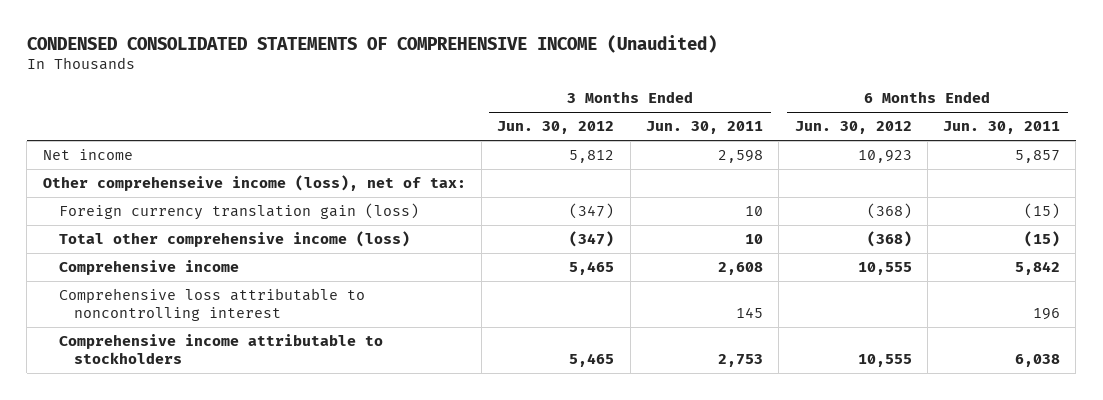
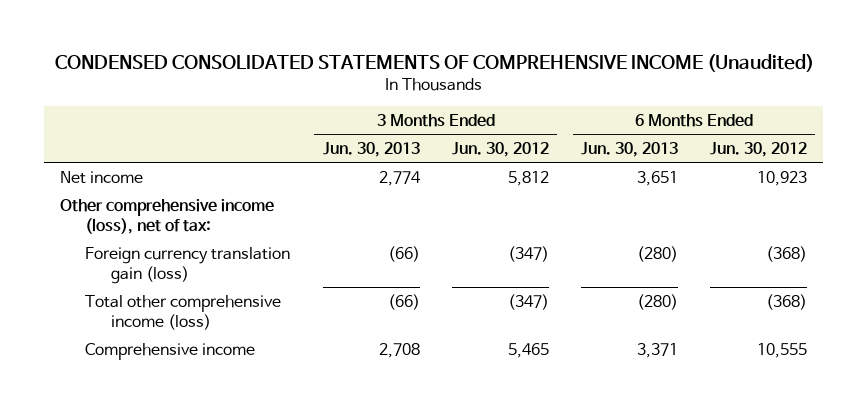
- | 3 Months Ended Jun. 30, 2012 | 3 Months Ended Jun. 30, 2011 | 6 Months Ended Jun. 30, 2012 | 6 Months Ended Jun. 30, 2011
+ | 3 Months Ended Jun. 30, 2013 | 3 Months Ended Jun. 30, 2012 | 6 Months Ended Jun. 30, 2013 | 6 Months Ended Jun. 30, 2012
- Other comprehenseive income (loss), net of tax:
+ Other comprehensive income (loss), net of tax:
- Comprehensive loss attributable to noncontrolling interest | | 145 | | 196
- Comprehensive income attributable to stockholders | 5,465 | 2,753 | 10,555 | 6,038

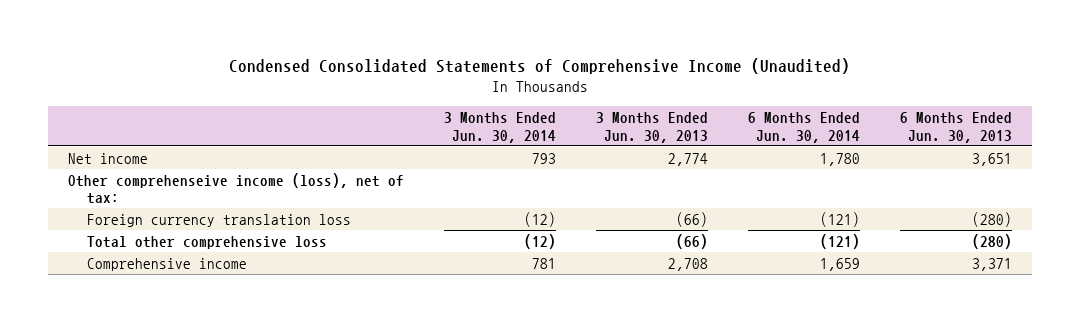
- CONDENSED CONSOLIDATED STATEMENTS OF COMPREHENSIVE INCOME (Unaudited)
+ Condensed Consolidated Statements of Comprehensive Income (Unaudited)
- | 3 Months Ended Jun. 30, 2013 | 3 Months Ended Jun. 30, 2012 | 6 Months Ended Jun. 30, 2013 | 6 Months Ended Jun. 30, 2012
+ | 3 Months Ended Jun. 30, 2014 | 3 Months Ended Jun. 30, 2013 | 6 Months Ended Jun. 30, 2014 | 6 Months Ended Jun. 30, 2013
- Other comprehensive income (loss), net of tax:
- Foreign currency translation gain (loss) | (66) | (347) | (280) | (368)
- Total other comprehensive income (loss) | (66) | (347) | (280) | (368)
+ Other comprehenseive income (loss), net of tax:
+ Foreign currency translation loss | (12) | (66) | (121) | (280)
+ Total other comprehensive loss | (12) | (66) | (121) | (280)

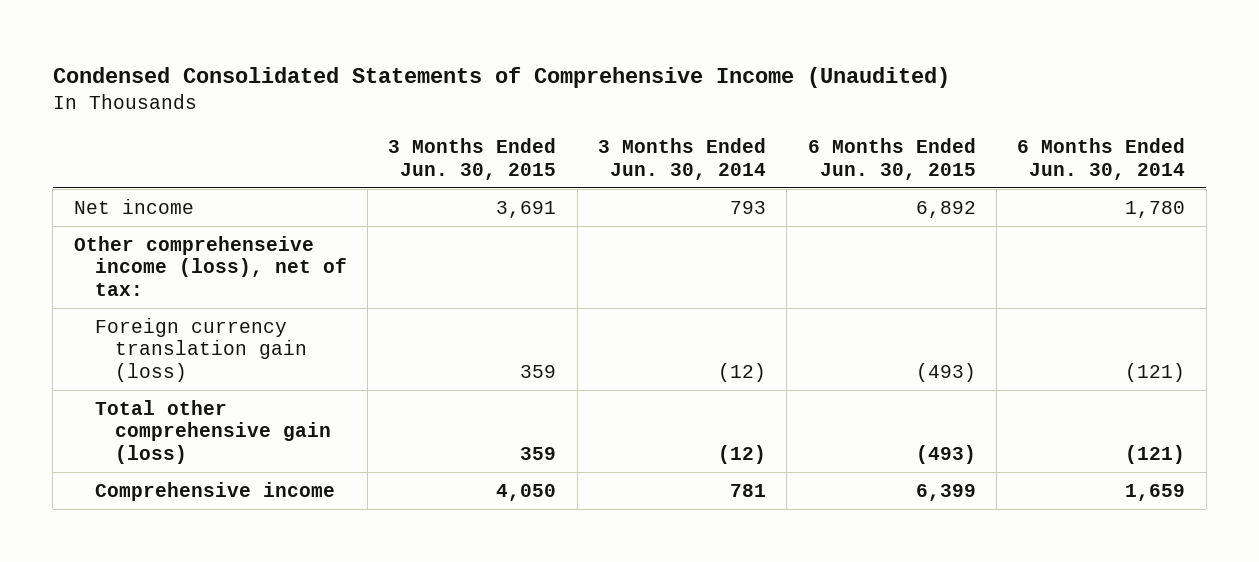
- | 3 Months Ended Jun. 30, 2014 | 3 Months Ended Jun. 30, 2013 | 6 Months Ended Jun. 30, 2014 | 6 Months Ended Jun. 30, 2013
+ | 3 Months Ended Jun. 30, 2015 | 3 Months Ended Jun. 30, 2014 | 6 Months Ended Jun. 30, 2015 | 6 Months Ended Jun. 30, 2014
- Foreign currency translation loss | (12) | (66) | (121) | (280)
- Total other comprehensive loss | (12) | (66) | (121) | (280)
+ Foreign currency translation gain (loss) | 359 | (12) | (493) | (121)
+ Total other comprehensive gain (loss) | 359 | (12) | (493) | (121)

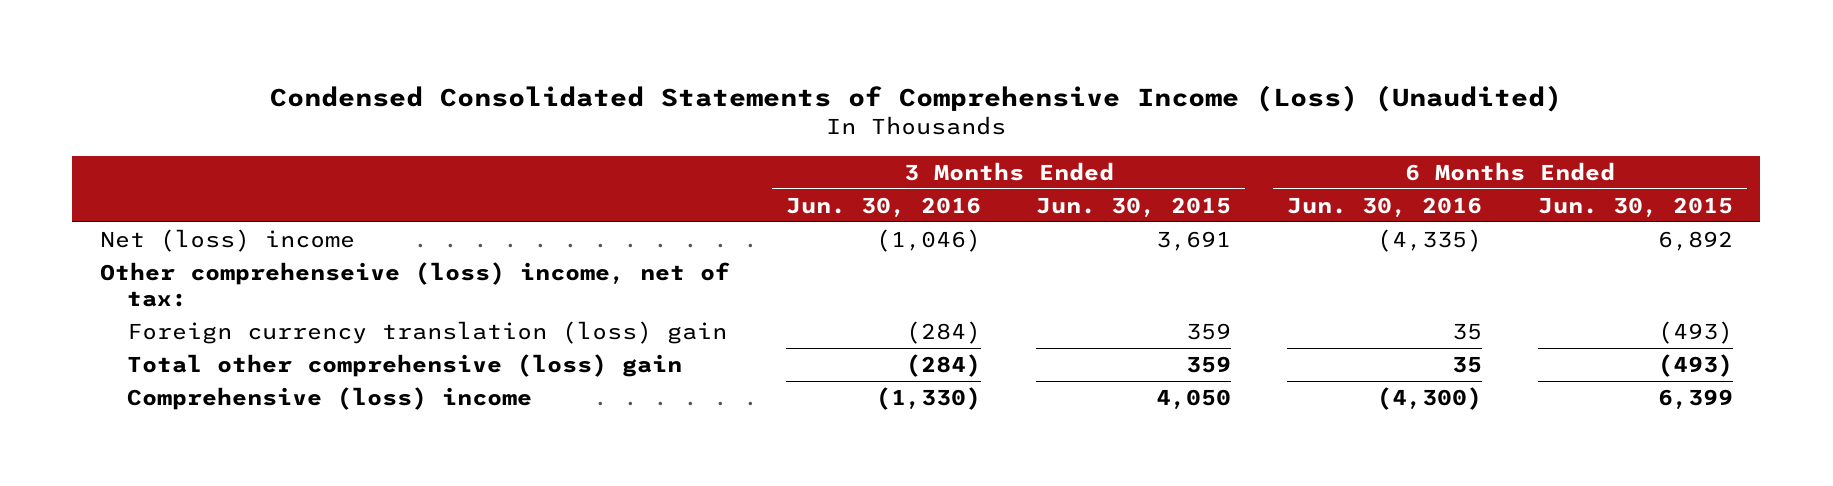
- Condensed Consolidated Statements of Comprehensive Income (Unaudited)
+ Condensed Consolidated Statements of Comprehensive Income (Loss) (Unaudited)
- | 3 Months Ended Jun. 30, 2015 | 3 Months Ended Jun. 30, 2014 | 6 Months Ended Jun. 30, 2015 | 6 Months Ended Jun. 30, 2014
+ | 3 Months Ended Jun. 30, 2016 | 3 Months Ended Jun. 30, 2015 | 6 Months Ended Jun. 30, 2016 | 6 Months Ended Jun. 30, 2015
- Net income | 3,691 | 793 | 6,892 | 1,780
- Other comprehenseive income (loss), net of tax:
- Foreign currency translation gain (loss) | 359 | (12) | (493) | (121)
- Total other comprehensive gain (loss) | 359 | (12) | (493) | (121)
- Comprehensive income | 4,050 | 781 | 6,399 | 1,659
+ Net (loss) income | (1,046) | 3,691 | (4,335) | 6,892
+ Other comprehenseive (loss) income, net of tax:
+ Foreign currency translation (loss) gain | (284) | 359 | 35 | (493)
+ Total other comprehensive (loss) gain | (284) | 359 | 35 | (493)
+ Comprehensive (loss) income | (1,330) | 4,050 | (4,300) | 6,399

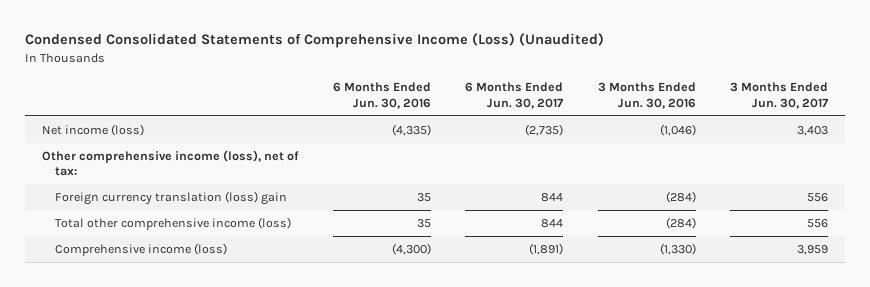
- | 3 Months Ended Jun. 30, 2016 | 3 Months Ended Jun. 30, 2015 | 6 Months Ended Jun. 30, 2016 | 6 Months Ended Jun. 30, 2015
+ | 6 Months Ended Jun. 30, 2016 | 6 Months Ended Jun. 30, 2017 | 3 Months Ended Jun. 30, 2016 | 3 Months Ended Jun. 30, 2017
- Net (loss) income | (1,046) | 3,691 | (4,335) | 6,892
- Other comprehenseive (loss) income, net of tax:
+ Net income (loss) | (4,335) | (2,735) | (1,046) | 3,403
+ Other comprehensive income (loss), net of tax:
- Total other comprehensive (loss) gain | (284) | 359 | 35 | (493)
- Comprehensive (loss) income | (1,330) | 4,050 | (4,300) | 6,399
+ Total other comprehensive income (loss) | 35 | 844 | (284) | 556
+ Comprehensive income (loss) | (4,300) | (1,891) | (1,330) | 3,959

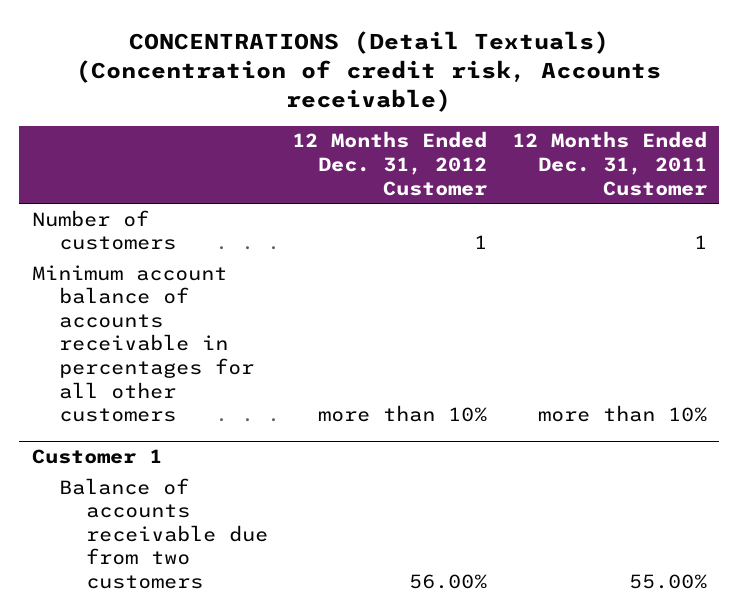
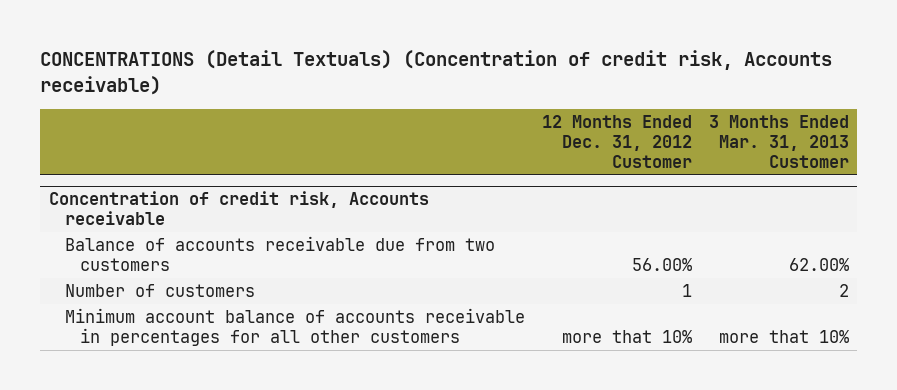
- | 12 Months Ended Dec. 31, 2012 Customer | 12 Months Ended Dec. 31, 2011 Customer
+ | 12 Months Ended Dec. 31, 2012 Customer | 3 Months Ended Mar. 31, 2013 Customer
- Number of customers | 1 | 1
- Minimum account balance of accounts receivable in percentages for all other customers | more than 10% | more than 10%
- Customer 1
+ Concentration of credit risk, Accounts receivable
+ Number of customers | 1 | 2
+ Minimum account balance of accounts receivable in percentages for all other customers | more that 10% | more that 10%

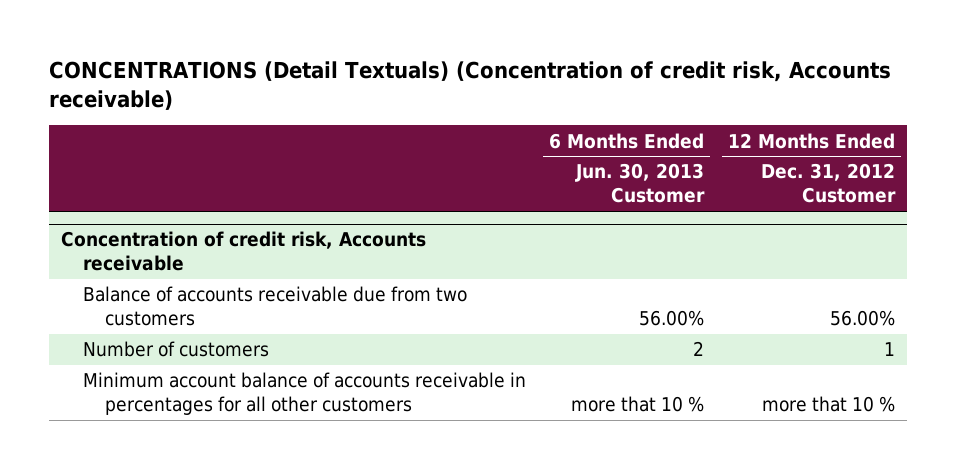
- | 12 Months Ended Dec. 31, 2012 Customer | 3 Months Ended Mar. 31, 2013 Customer
+ | 6 Months Ended Jun. 30, 2013 Customer | 12 Months Ended Dec. 31, 2012 Customer
@ Concentration of credit risk, Accounts receivable
- Minimum account balance of accounts receivable in percentages for all other customers | more that 10% | more that 10%
+ Minimum account balance of accounts receivable in percentages for all other customers | more that 10 % | more that 10 %

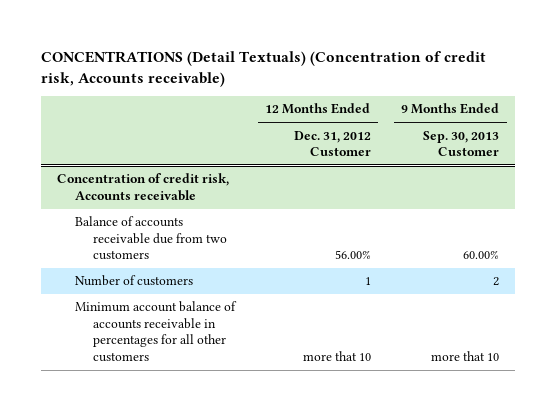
- | 6 Months Ended Jun. 30, 2013 Customer | 12 Months Ended Dec. 31, 2012 Customer
+ | 12 Months Ended Dec. 31, 2012 Customer | 9 Months Ended Sep. 30, 2013 Customer
@ Concentration of credit risk, Accounts receivable
- Minimum account balance of accounts receivable in percentages for all other customers | more that 10 % | more that 10 %
+ Minimum account balance of accounts receivable in percentages for all other customers | more that 10 | more that 10

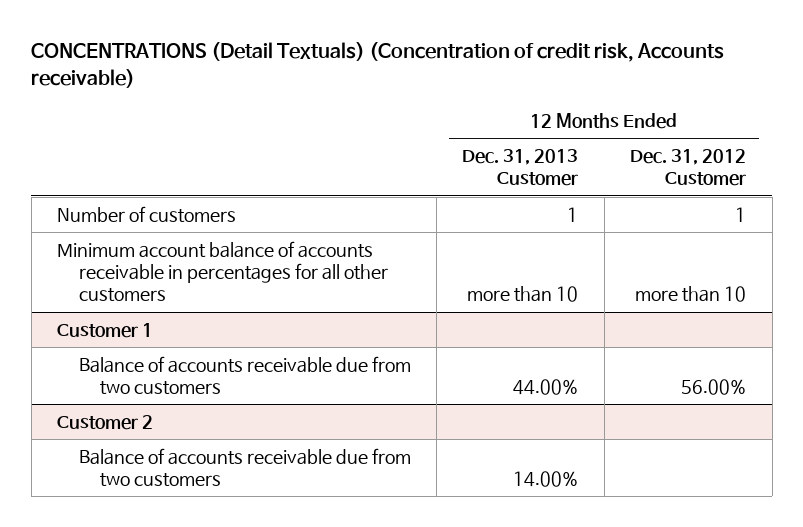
- | 12 Months Ended Dec. 31, 2012 Customer | 9 Months Ended Sep. 30, 2013 Customer
+ | 12 Months Ended Dec. 31, 2013 Customer | 12 Months Ended Dec. 31, 2012 Customer
- Concentration of credit risk, Accounts receivable
- Balance of accounts receivable due from two customers | 56.00% | 60.00%
- Minimum account balance of accounts receivable in percentages for all other customers | more that 10 | more that 10
+ Minimum account balance of accounts receivable in percentages for all other customers | more than 10 | more than 10
+ Customer 1
+ Balance of accounts receivable due from two customers | 44.00% | 56.00%
+ Customer 2
+ Balance of accounts receivable due from two customers | 14.00% |

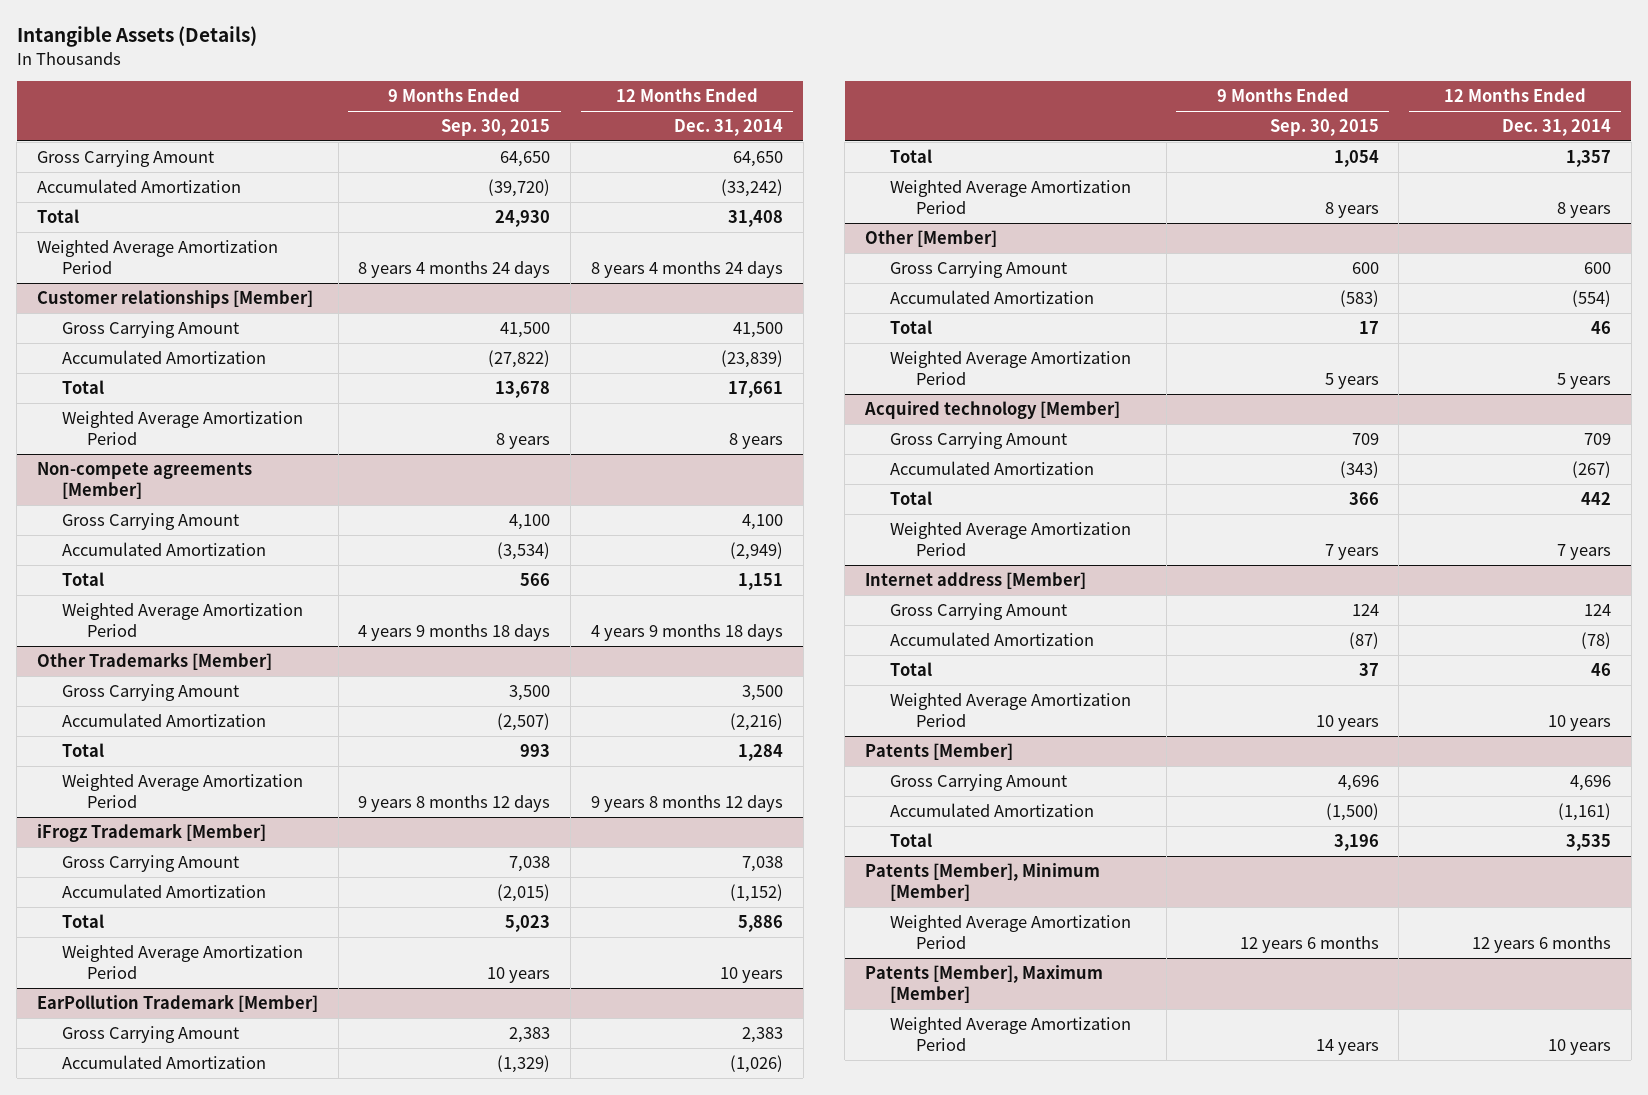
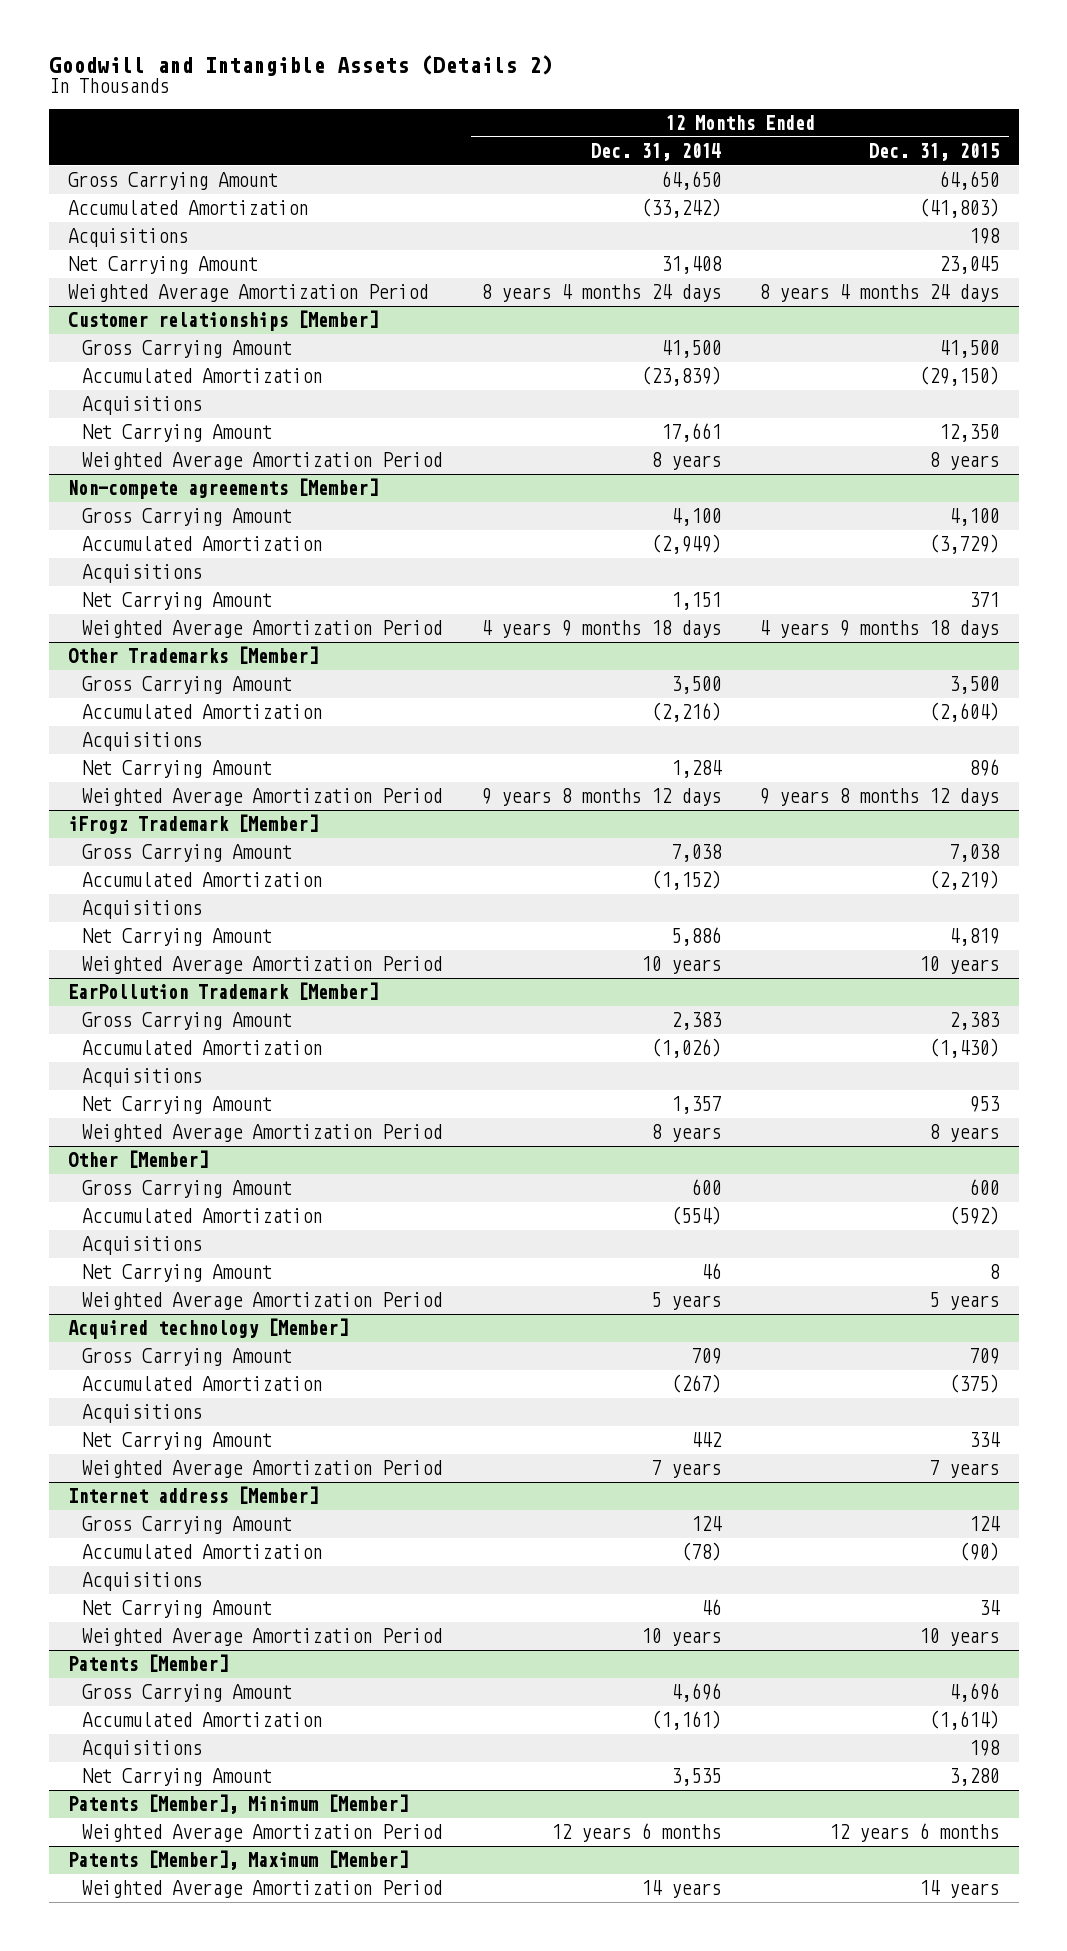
- Intangible Assets (Details)
+ Goodwill and Intangible Assets (Details 2)
- | 9 Months Ended Sep. 30, 2015 | 12 Months Ended Dec. 31, 2014
+ | 12 Months Ended Dec. 31, 2014 | 12 Months Ended Dec. 31, 2015
- Total | 24,930 | 31,408
+ Acquisitions | | 198
+ Net Carrying Amount | 31,408 | 23,045
@ Customer relationships [Member]
- Total | 13,678 | 17,661
+ Acquisitions
+ Net Carrying Amount | 17,661 | 12,350
@ Non-compete agreements [Member]
- Total | 566 | 1,151
+ Acquisitions
+ Net Carrying Amount | 1,151 | 371
@ Other Trademarks [Member]
- Total | 993 | 1,284
+ Acquisitions
+ Net Carrying Amount | 1,284 | 896
@ iFrogz Trademark [Member]
- Total | 5,023 | 5,886
+ Acquisitions
+ Net Carrying Amount | 5,886 | 4,819
@ EarPollution Trademark [Member]
- Total | 1,054 | 1,357
+ Acquisitions
+ Net Carrying Amount | 1,357 | 953
@ Other [Member]
- Total | 17 | 46
+ Acquisitions
+ Net Carrying Amount | 46 | 8
@ Acquired technology [Member]
- Total | 366 | 442
+ Acquisitions
+ Net Carrying Amount | 442 | 334
@ Internet address [Member]
- Total | 37 | 46
+ Acquisitions
+ Net Carrying Amount | 46 | 34
@ Patents [Member]
- Total | 3,196 | 3,535
+ Acquisitions | | 198
+ Net Carrying Amount | 3,535 | 3,280
@ Patents [Member], Maximum [Member]
- Weighted Average Amortization Period | 14 years | 10 years
+ Weighted Average Amortization Period | 14 years | 14 years

